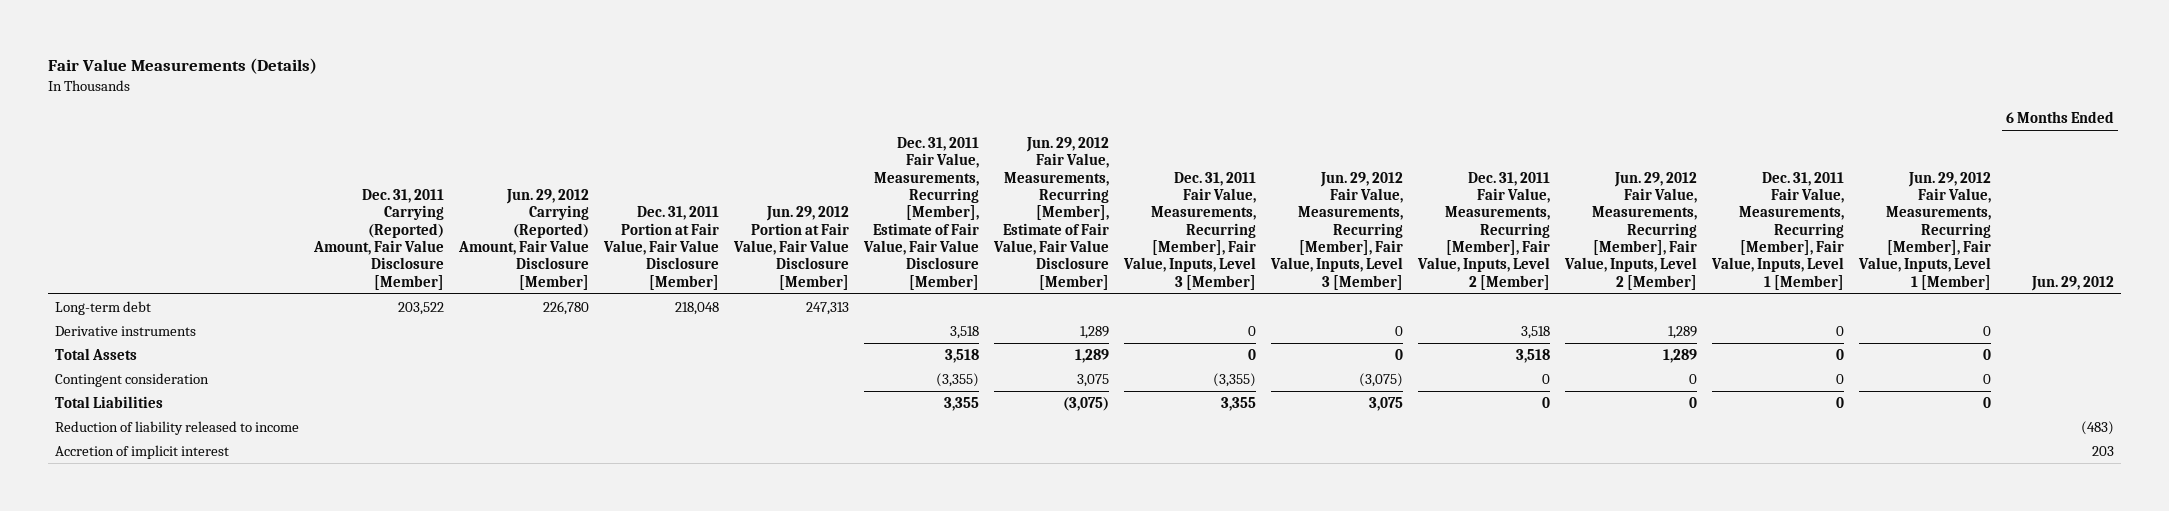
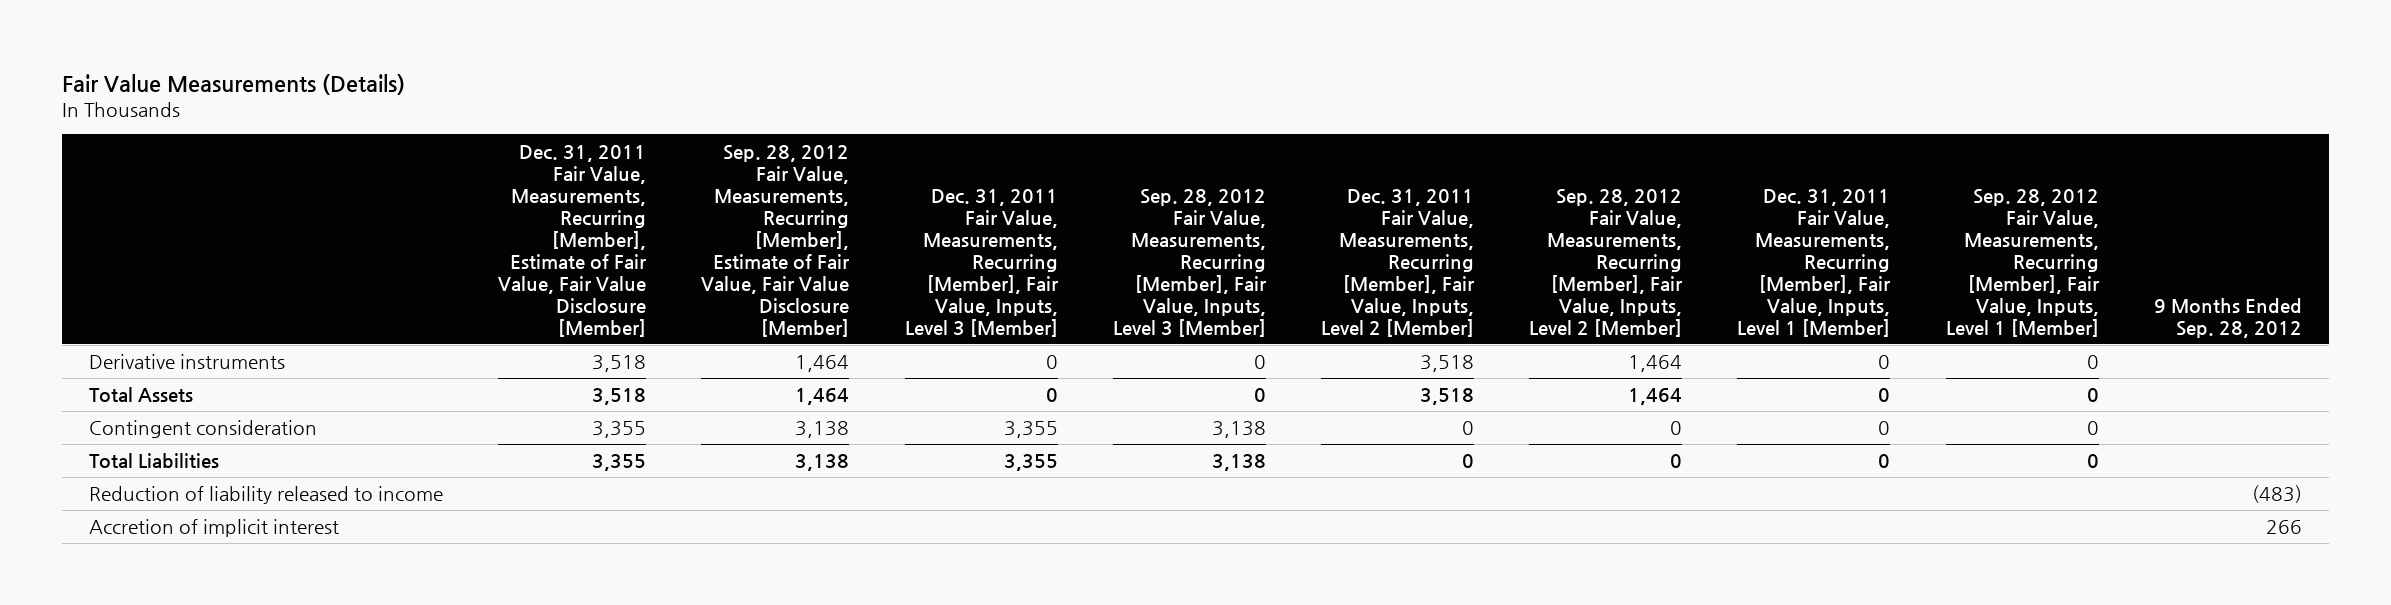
- | Dec. 31, 2011 Carrying (Reported) Amount, Fair Value Disclosure [Member] | Jun. 29, 2012 Carrying (Reported) Amount, Fair Value Disclosure [Member] | Dec. 31, 2011 Portion at Fair Value, Fair Value Disclosure [Member] | Jun. 29, 2012 Portion at Fair Value, Fair Value Disclosure [Member] | Dec. 31, 2011 Fair Value, Measurements, Recurring [Member], Estimate of Fair Value, Fair Value Disclosure [Member] | Jun. 29, 2012 Fair Value, Measurements, Recurring [Member], Estimate of Fair Value, Fair Value Disclosure [Member] | Dec. 31, 2011 Fair Value, Measurements, Recurring [Member], Fair Value, Inputs, Level 3 [Member] | Jun. 29, 2012 Fair Value, Measurements, Recurring [Member], Fair Value, Inputs, Level 3 [Member] | Dec. 31, 2011 Fair Value, Measurements, Recurring [Member], Fair Value, Inputs, Level 2 [Member] | Jun. 29, 2012 Fair Value, Measurements, Recurring [Member], Fair Value, Inputs, Level 2 [Member] | Dec. 31, 2011 Fair Value, Measurements, Recurring [Member], Fair Value, Inputs, Level 1 [Member] | Jun. 29, 2012 Fair Value, Measurements, Recurring [Member], Fair Value, Inputs, Level 1 [Member] | 6 Months Ended Jun. 29, 2012
+ | Dec. 31, 2011 Fair Value, Measurements, Recurring [Member], Estimate of Fair Value, Fair Value Disclosure [Member] | Sep. 28, 2012 Fair Value, Measurements, Recurring [Member], Estimate of Fair Value, Fair Value Disclosure [Member] | Dec. 31, 2011 Fair Value, Measurements, Recurring [Member], Fair Value, Inputs, Level 3 [Member] | Sep. 28, 2012 Fair Value, Measurements, Recurring [Member], Fair Value, Inputs, Level 3 [Member] | Dec. 31, 2011 Fair Value, Measurements, Recurring [Member], Fair Value, Inputs, Level 2 [Member] | Sep. 28, 2012 Fair Value, Measurements, Recurring [Member], Fair Value, Inputs, Level 2 [Member] | Dec. 31, 2011 Fair Value, Measurements, Recurring [Member], Fair Value, Inputs, Level 1 [Member] | Sep. 28, 2012 Fair Value, Measurements, Recurring [Member], Fair Value, Inputs, Level 1 [Member] | 9 Months Ended Sep. 28, 2012
- Long-term debt | 203,522 | 226,780 | 218,048 | 247,313 | | | | | | | | |
- Contingent consideration | | | | | (3,355) | 3,075 | (3,355) | (3,075) | 0 | 0 | 0 | 0 |
+ Contingent consideration | 3,355 | 3,138 | 3,355 | 3,138 | 0 | 0 | 0 | 0 |

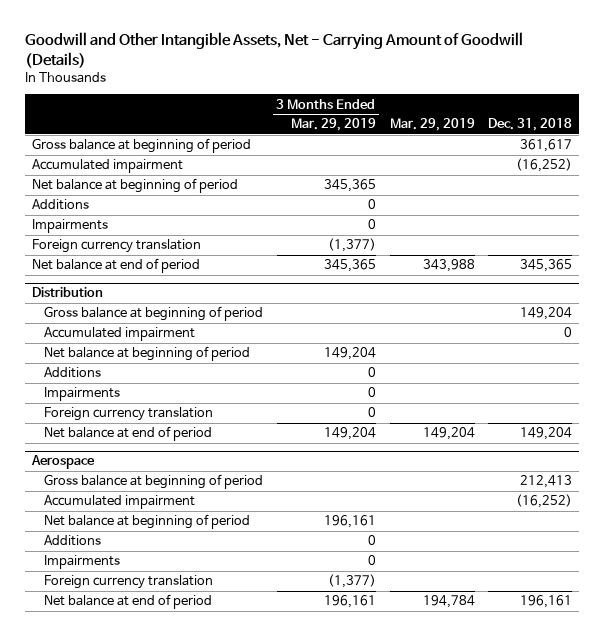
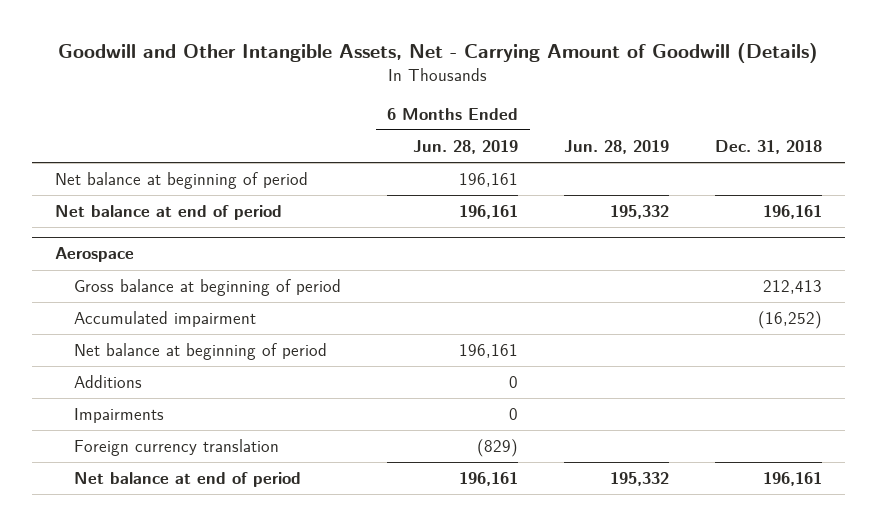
- | 3 Months Ended Mar. 29, 2019 | Mar. 29, 2019 | Dec. 31, 2018
+ | 6 Months Ended Jun. 28, 2019 | Jun. 28, 2019 | Dec. 31, 2018
- Gross balance at beginning of period | | | 361,617
- Accumulated impairment | | | (16,252)
- Additions | 0 | |
- Impairments | 0 | |
- Foreign currency translation | (1,377) | |
- Net balance at end of period | 345,365 | 343,988 | 345,365
- Distribution
- Gross balance at beginning of period | | | 149,204
- Accumulated impairment | | | 0
- Net balance at beginning of period | 149,204 | |
- Additions | 0 | |
- Impairments | 0 | |
- Foreign currency translation | 0 | |
- Net balance at end of period | 149,204 | 149,204 | 149,204
+ Net balance at end of period | 196,161 | 195,332 | 196,161

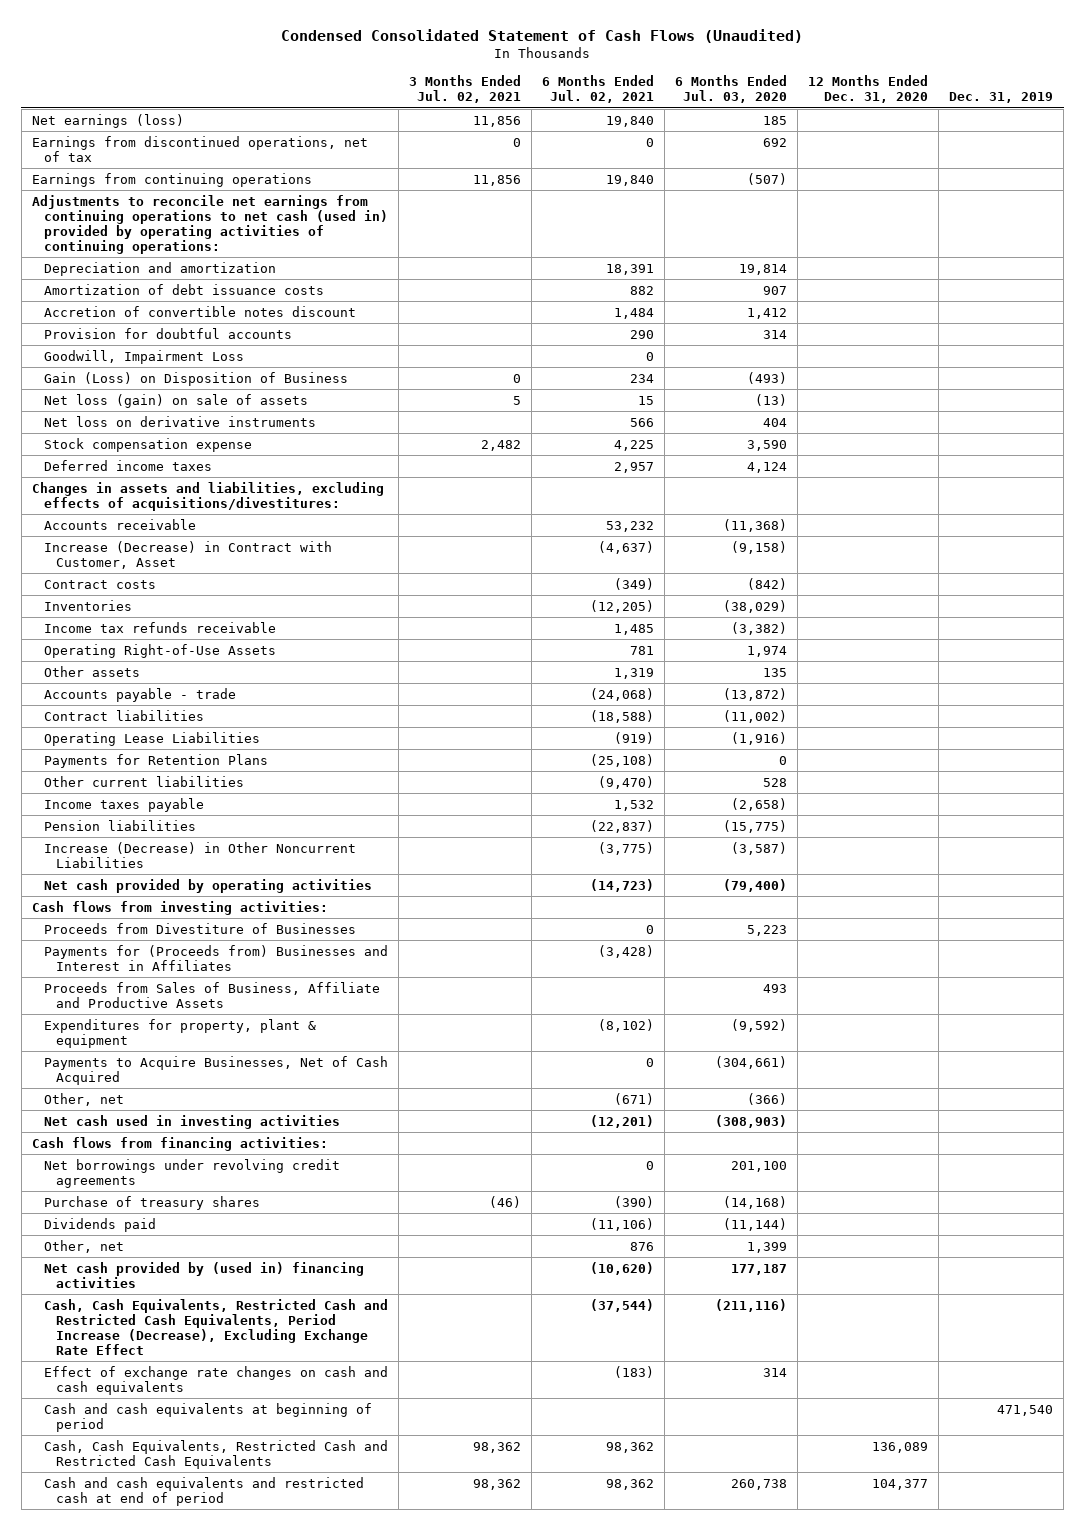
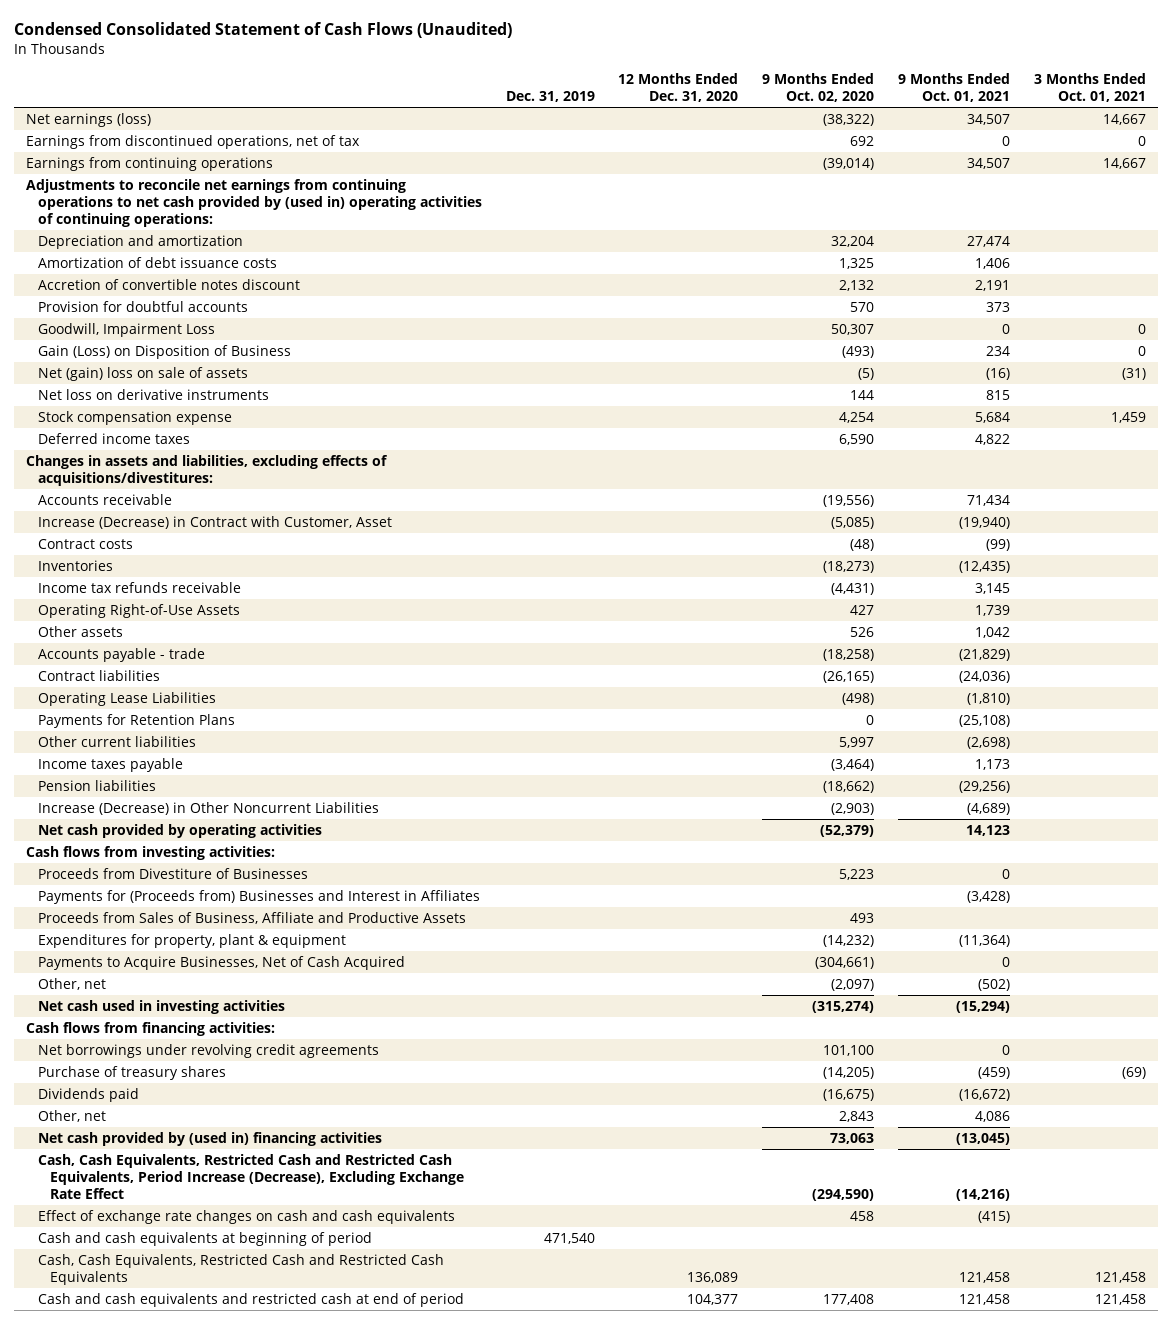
- | 3 Months Ended Jul. 02, 2021 | 6 Months Ended Jul. 02, 2021 | 6 Months Ended Jul. 03, 2020 | 12 Months Ended Dec. 31, 2020 | Dec. 31, 2019
+ | Dec. 31, 2019 | 12 Months Ended Dec. 31, 2020 | 9 Months Ended Oct. 02, 2020 | 9 Months Ended Oct. 01, 2021 | 3 Months Ended Oct. 01, 2021
- Adjustments to reconcile net earnings from continuing operations to net cash (used in) provided by operating activities of continuing operations:
+ Adjustments to reconcile net earnings from continuing operations to net cash provided by (used in) operating activities of continuing operations:
- Net loss (gain) on sale of assets | 5 | 15 | (13) | |
+ Net (gain) loss on sale of assets | | | (5) | (16) | (31)

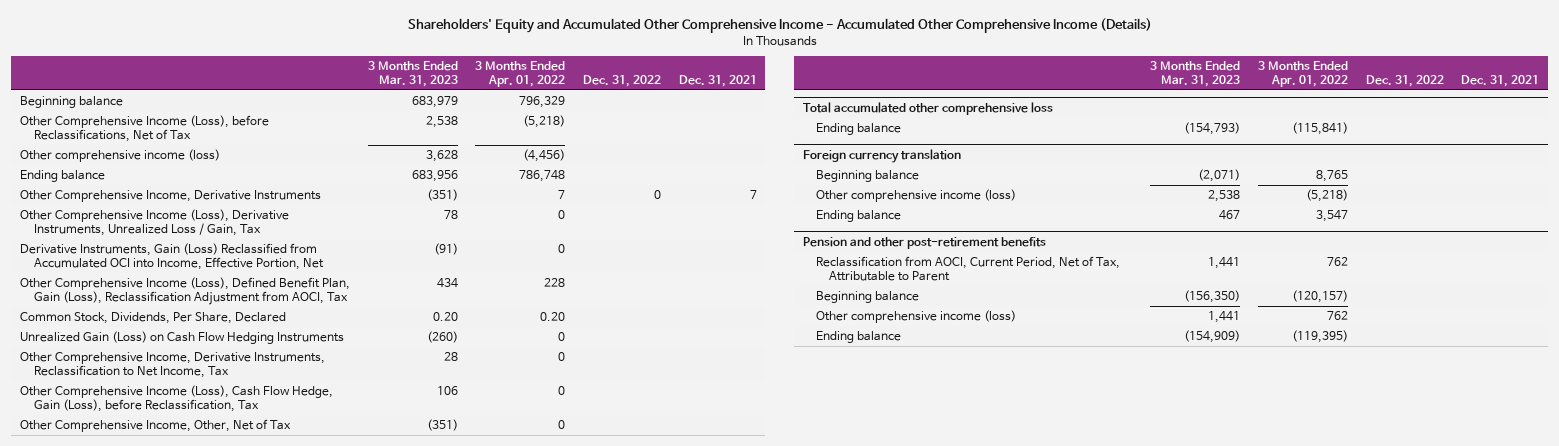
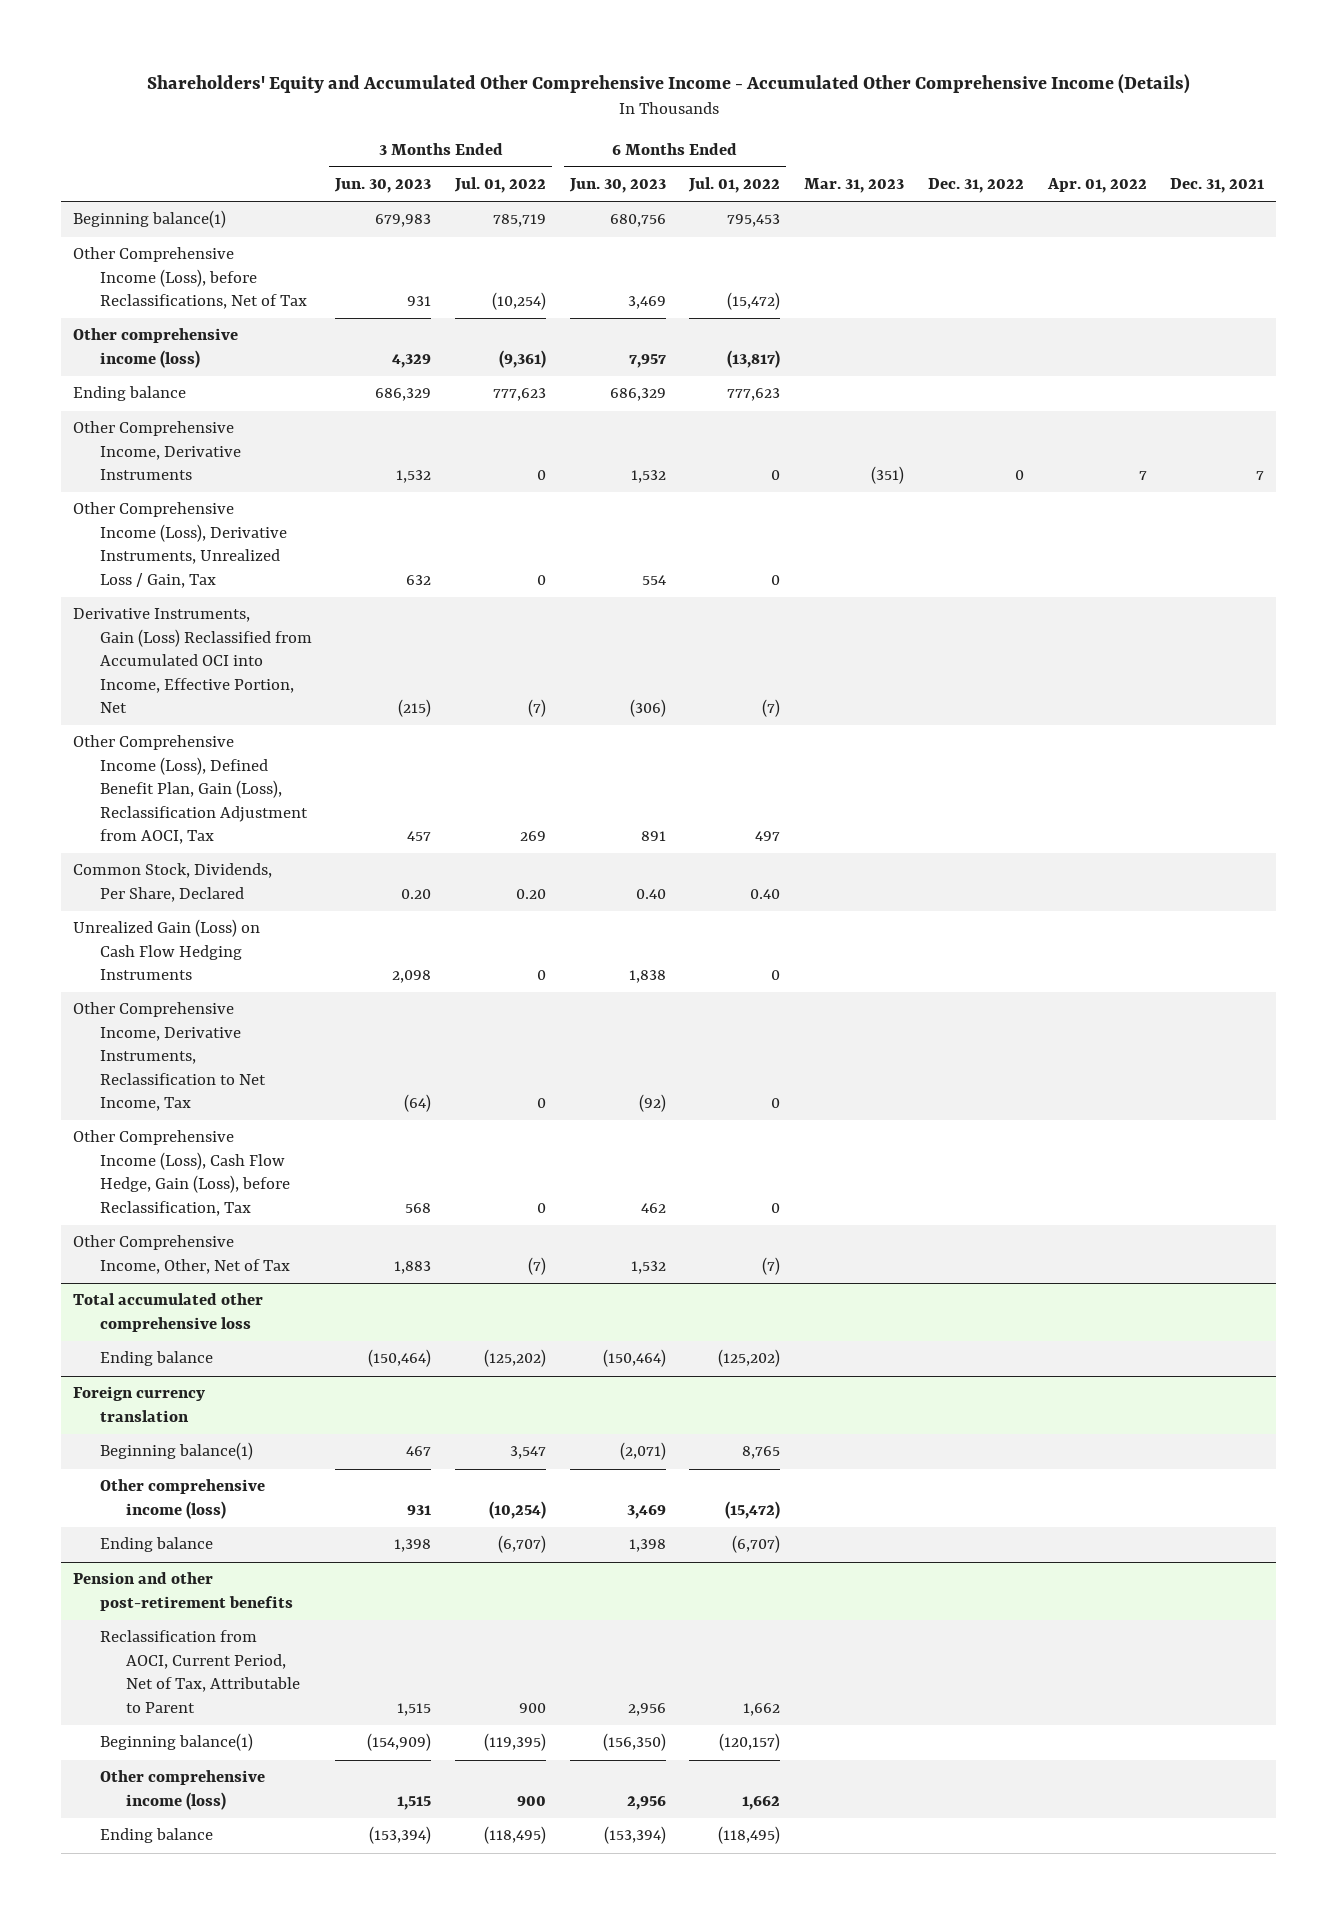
- | 3 Months Ended Mar. 31, 2023 | 3 Months Ended Apr. 01, 2022 | Dec. 31, 2022 | Dec. 31, 2021
+ | 3 Months Ended Jun. 30, 2023 | 3 Months Ended Jul. 01, 2022 | 6 Months Ended Jun. 30, 2023 | 6 Months Ended Jul. 01, 2022 | Mar. 31, 2023 | Dec. 31, 2022 | Apr. 01, 2022 | Dec. 31, 2021
- Beginning balance | 683,979 | 796,329 | |
+ Beginning balance(1) | 679,983 | 785,719 | 680,756 | 795,453 | | | |
@ Foreign currency translation
- Beginning balance | (2,071) | 8,765 | |
+ Beginning balance(1) | 467 | 3,547 | (2,071) | 8,765 | | | |
@ Pension and other post-retirement benefits
- Beginning balance | (156,350) | (120,157) | |
+ Beginning balance(1) | (154,909) | (119,395) | (156,350) | (120,157) | | | |

